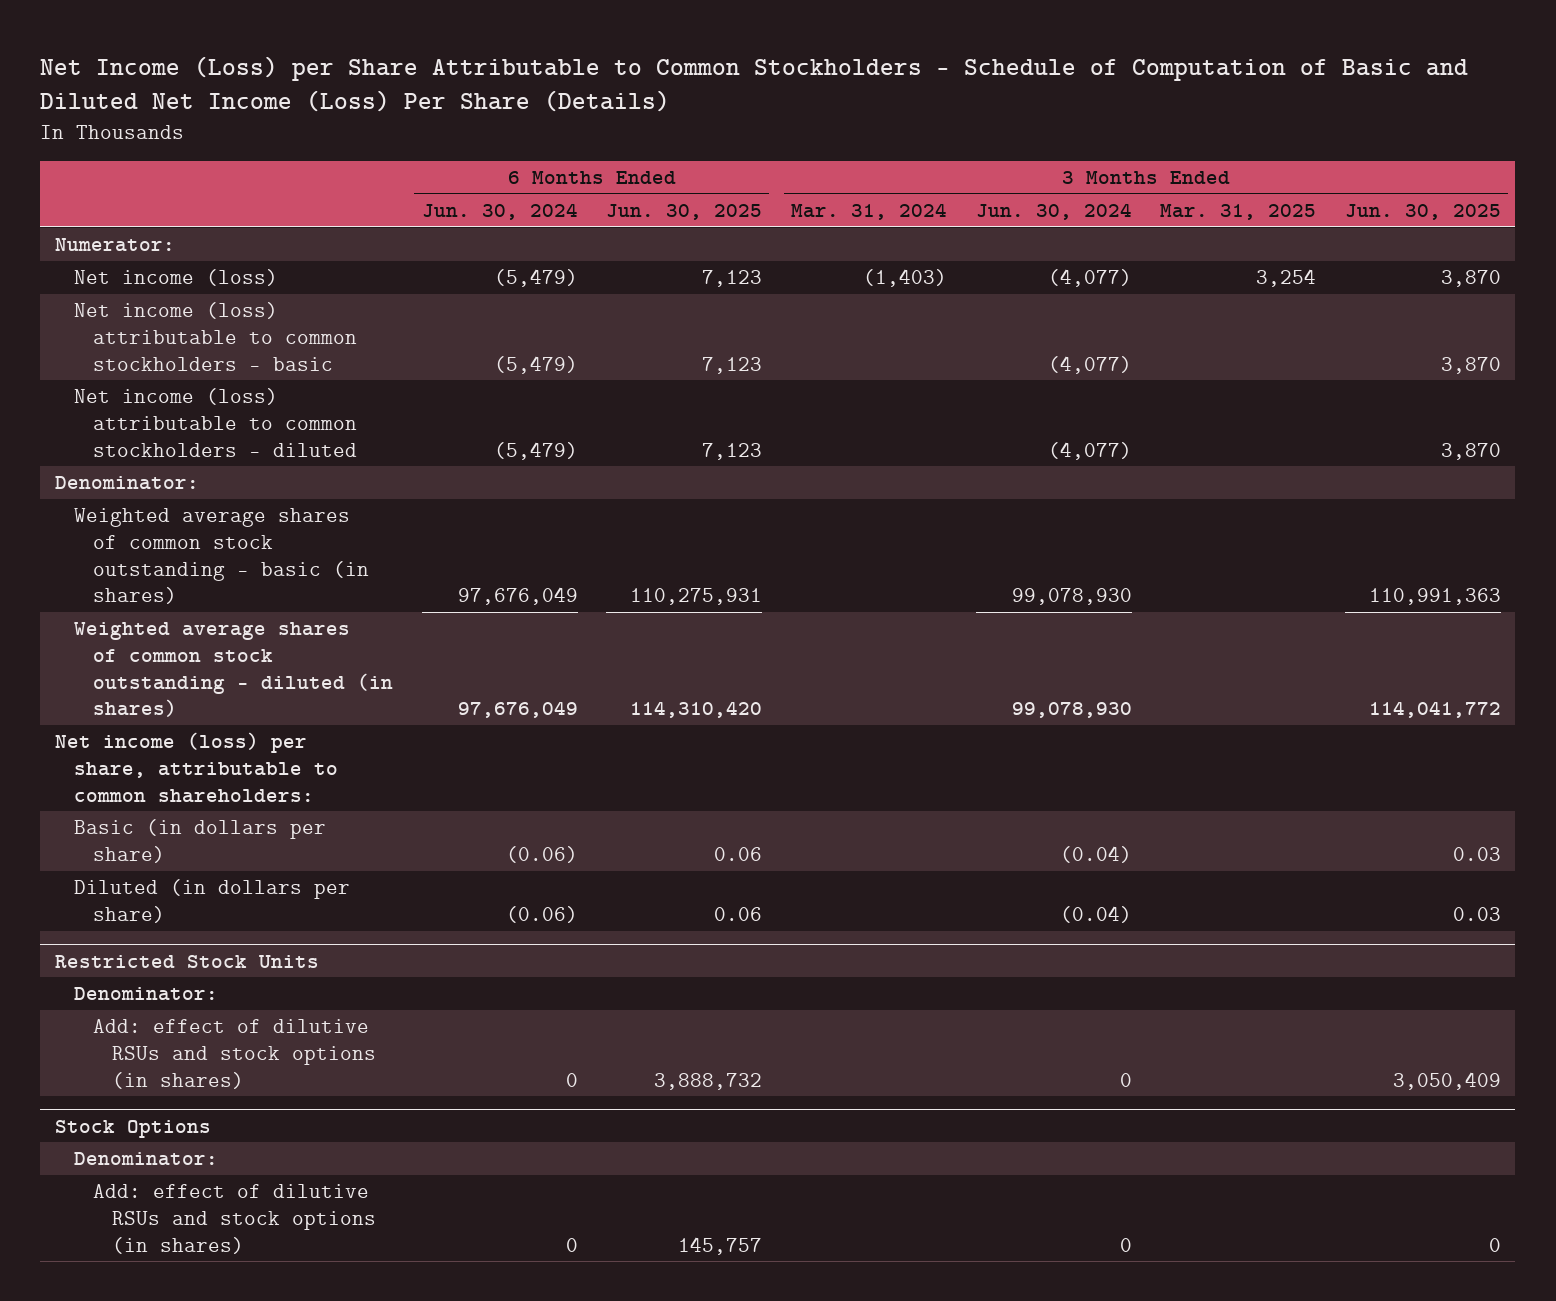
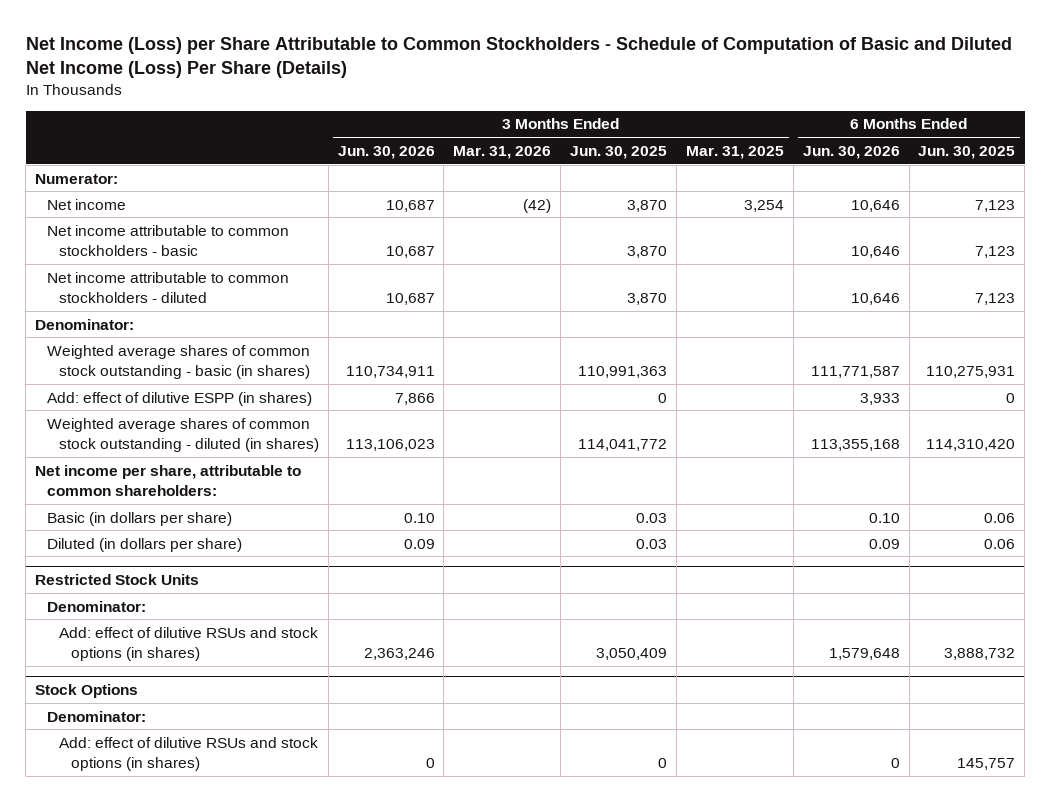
- | 6 Months Ended Jun. 30, 2024 | 6 Months Ended Jun. 30, 2025 | 3 Months Ended Mar. 31, 2024 | 3 Months Ended Jun. 30, 2024 | 3 Months Ended Mar. 31, 2025 | 3 Months Ended Jun. 30, 2025
+ | 3 Months Ended Jun. 30, 2026 | 3 Months Ended Mar. 31, 2026 | 3 Months Ended Jun. 30, 2025 | 3 Months Ended Mar. 31, 2025 | 6 Months Ended Jun. 30, 2026 | 6 Months Ended Jun. 30, 2025
- Net income (loss) | (5,479) | 7,123 | (1,403) | (4,077) | 3,254 | 3,870
- Net income (loss) attributable to common stockholders - basic | (5,479) | 7,123 | | (4,077) | | 3,870
- Net income (loss) attributable to common stockholders - diluted | (5,479) | 7,123 | | (4,077) | | 3,870
+ Net income | 10,687 | (42) | 3,870 | 3,254 | 10,646 | 7,123
+ Net income attributable to common stockholders - basic | 10,687 | | 3,870 | | 10,646 | 7,123
+ Net income attributable to common stockholders - diluted | 10,687 | | 3,870 | | 10,646 | 7,123
+ Add: effect of dilutive ESPP (in shares) | 7,866 | | 0 | | 3,933 | 0
- Net income (loss) per share, attributable to common shareholders:
+ Net income per share, attributable to common shareholders:

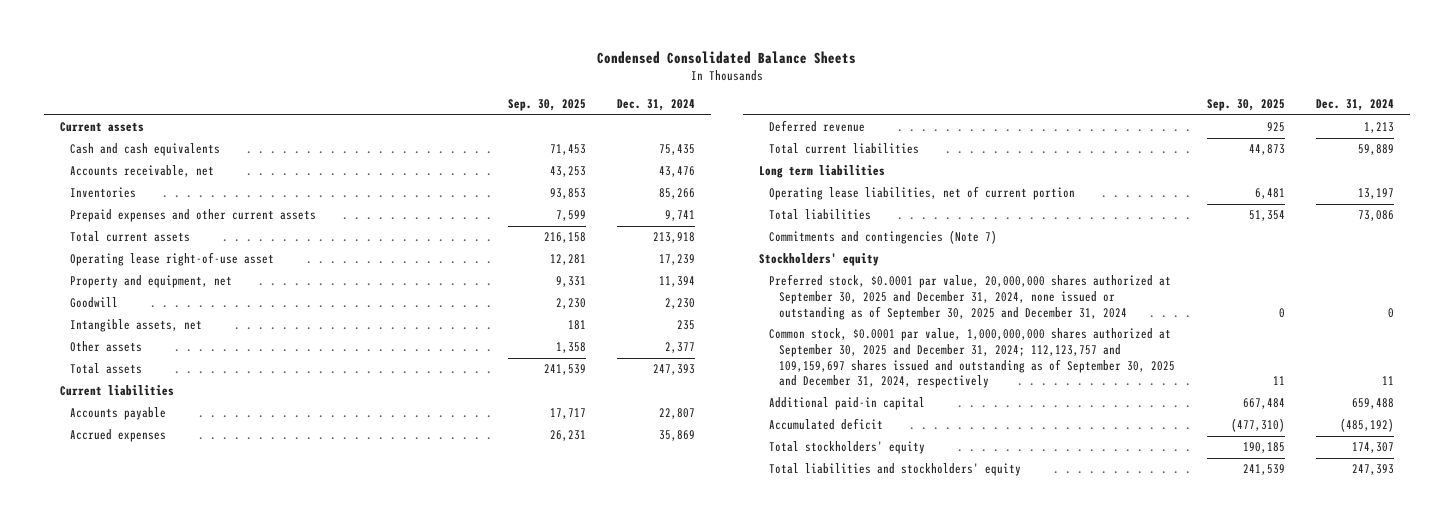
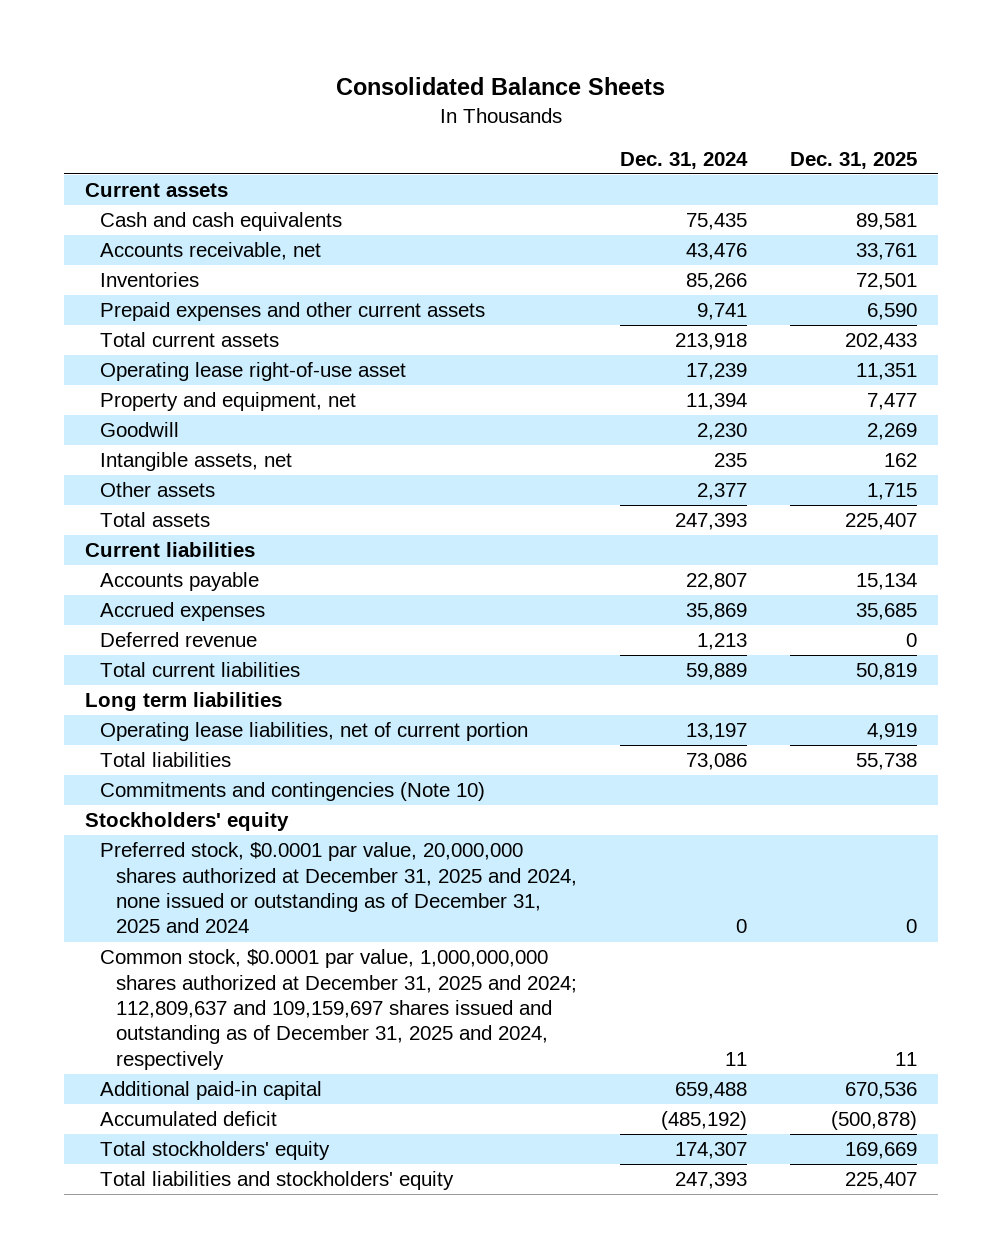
- Condensed Consolidated Balance Sheets
+ Consolidated Balance Sheets
- | Sep. 30, 2025 | Dec. 31, 2024
+ | Dec. 31, 2024 | Dec. 31, 2025
- Commitments and contingencies (Note 7)
+ Commitments and contingencies (Note 10)
- Preferred stock, $0.0001 par value, 20,000,000 shares authorized at September 30, 2025 and December 31, 2024, none issued or outstanding as of September 30, 2025 and December 31, 2024 | 0 | 0
- Common stock, $0.0001 par value, 1,000,000,000 shares authorized at September 30, 2025 and December 31, 2024; 112,123,757 and 109,159,697 shares issued and outstanding as of September 30, 2025 and December 31, 2024, respectively | 11 | 11
+ Preferred stock, $0.0001 par value, 20,000,000 shares authorized at December 31, 2025 and 2024, none issued or outstanding as of December 31, 2025 and 2024 | 0 | 0
+ Common stock, $0.0001 par value, 1,000,000,000 shares authorized at December 31, 2025 and 2024; 112,809,637 and 109,159,697 shares issued and outstanding as of December 31, 2025 and 2024, respectively | 11 | 11

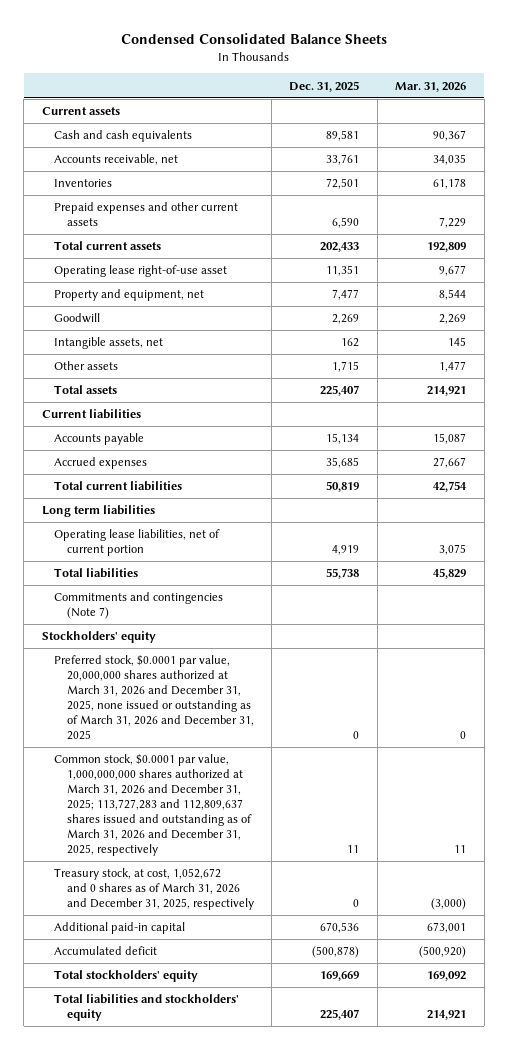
- Consolidated Balance Sheets
+ Condensed Consolidated Balance Sheets
- | Dec. 31, 2024 | Dec. 31, 2025
+ | Dec. 31, 2025 | Mar. 31, 2026
- Deferred revenue | 1,213 | 0
- Commitments and contingencies (Note 10)
+ Commitments and contingencies (Note 7)
- Preferred stock, $0.0001 par value, 20,000,000 shares authorized at December 31, 2025 and 2024, none issued or outstanding as of December 31, 2025 and 2024 | 0 | 0
- Common stock, $0.0001 par value, 1,000,000,000 shares authorized at December 31, 2025 and 2024; 112,809,637 and 109,159,697 shares issued and outstanding as of December 31, 2025 and 2024, respectively | 11 | 11
+ Preferred stock, $0.0001 par value, 20,000,000 shares authorized at March 31, 2026 and December 31, 2025, none issued or outstanding as of March 31, 2026 and December 31, 2025 | 0 | 0
+ Common stock, $0.0001 par value, 1,000,000,000 shares authorized at March 31, 2026 and December 31, 2025; 113,727,283 and 112,809,637 shares issued and outstanding as of March 31, 2026 and December 31, 2025, respectively | 11 | 11
+ Treasury stock, at cost, 1,052,672 and 0 shares as of March 31, 2026 and December 31, 2025, respectively | 0 | (3,000)

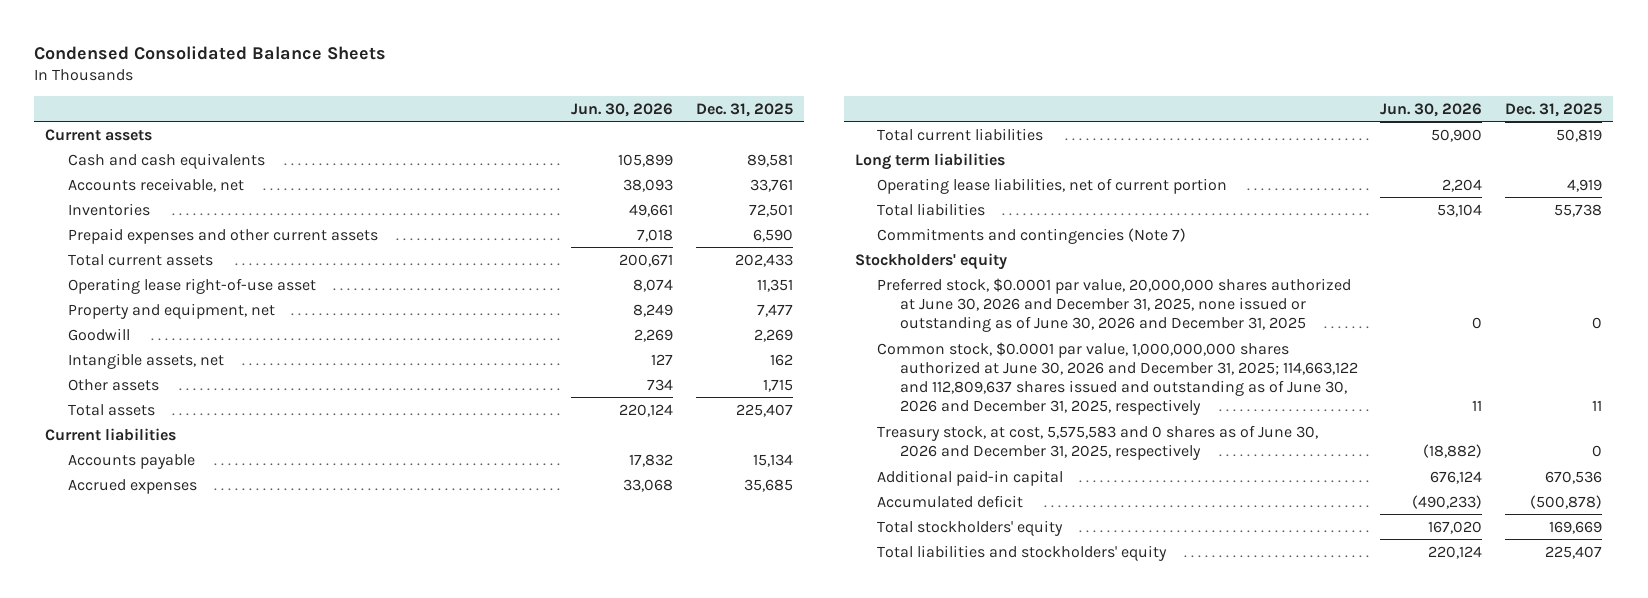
- | Dec. 31, 2025 | Mar. 31, 2026
+ | Jun. 30, 2026 | Dec. 31, 2025
- Preferred stock, $0.0001 par value, 20,000,000 shares authorized at March 31, 2026 and December 31, 2025, none issued or outstanding as of March 31, 2026 and December 31, 2025 | 0 | 0
- Common stock, $0.0001 par value, 1,000,000,000 shares authorized at March 31, 2026 and December 31, 2025; 113,727,283 and 112,809,637 shares issued and outstanding as of March 31, 2026 and December 31, 2025, respectively | 11 | 11
- Treasury stock, at cost, 1,052,672 and 0 shares as of March 31, 2026 and December 31, 2025, respectively | 0 | (3,000)
+ Preferred stock, $0.0001 par value, 20,000,000 shares authorized at June 30, 2026 and December 31, 2025, none issued or outstanding as of June 30, 2026 and December 31, 2025 | 0 | 0
+ Common stock, $0.0001 par value, 1,000,000,000 shares authorized at June 30, 2026 and December 31, 2025; 114,663,122 and 112,809,637 shares issued and outstanding as of June 30, 2026 and December 31, 2025, respectively | 11 | 11
+ Treasury stock, at cost, 5,575,583 and 0 shares as of June 30, 2026 and December 31, 2025, respectively | (18,882) | 0

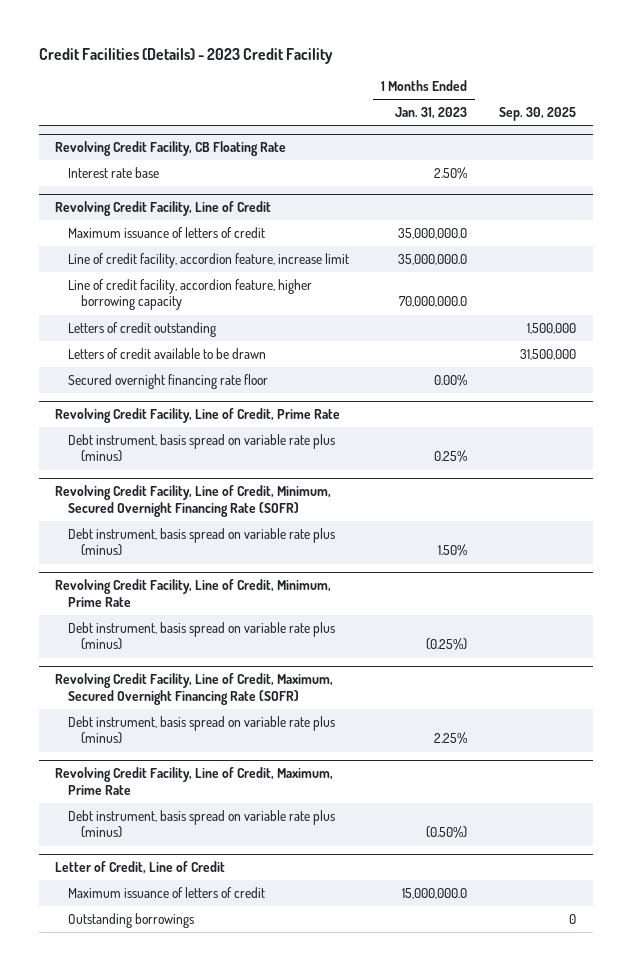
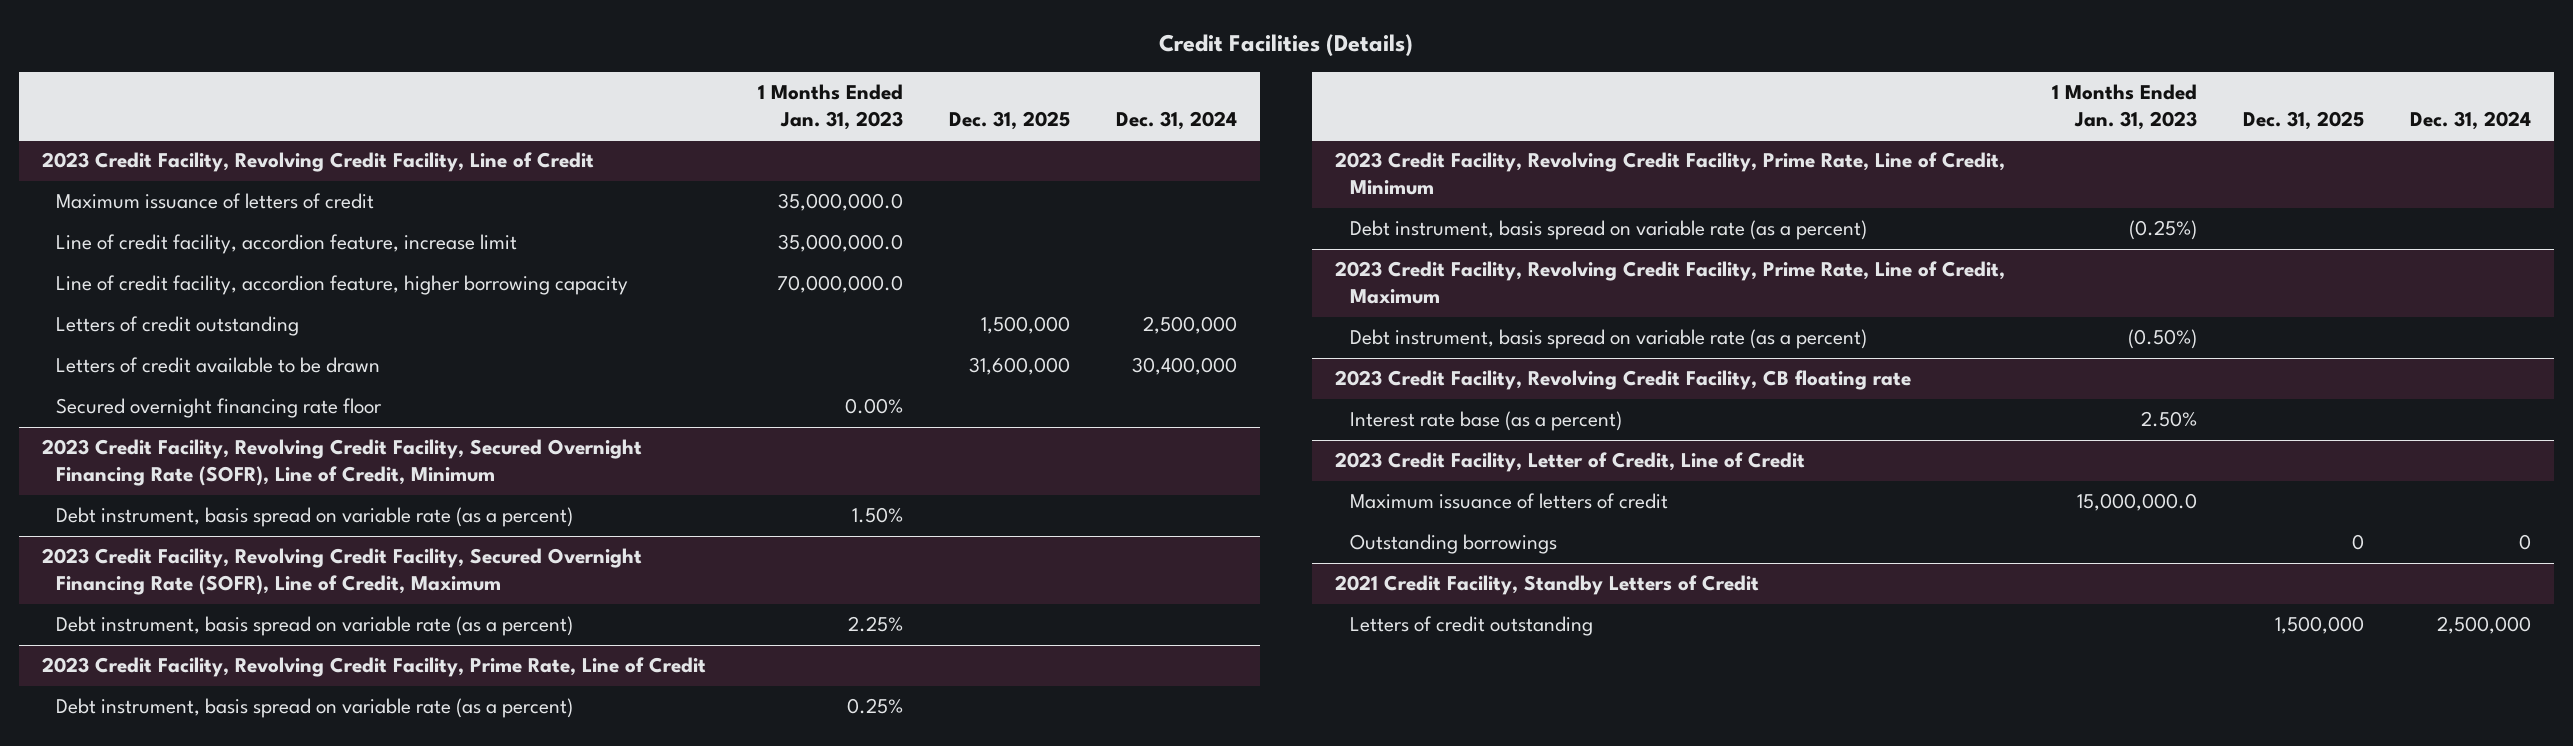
- Credit Facilities (Details) - 2023 Credit Facility
+ Credit Facilities (Details)
- | 1 Months Ended Jan. 31, 2023 | Sep. 30, 2025
+ | 1 Months Ended Jan. 31, 2023 | Dec. 31, 2025 | Dec. 31, 2024
- Revolving Credit Facility, CB Floating Rate
- Interest rate base | 2.50% |
- Revolving Credit Facility, Line of Credit
+ 2023 Credit Facility, Revolving Credit Facility, Line of Credit
- Revolving Credit Facility, Line of Credit, Prime Rate
- Debt instrument, basis spread on variable rate plus (minus) | 0.25% |
- Revolving Credit Facility, Line of Credit, Minimum, Secured Overnight Financing Rate (SOFR)
- Debt instrument, basis spread on variable rate plus (minus) | 1.50% |
- Revolving Credit Facility, Line of Credit, Minimum, Prime Rate
- Debt instrument, basis spread on variable rate plus (minus) | (0.25%) |
- Revolving Credit Facility, Line of Credit, Maximum, Secured Overnight Financing Rate (SOFR)
- Debt instrument, basis spread on variable rate plus (minus) | 2.25% |
- Revolving Credit Facility, Line of Credit, Maximum, Prime Rate
- Debt instrument, basis spread on variable rate plus (minus) | (0.50%) |
- Letter of Credit, Line of Credit
+ 2023 Credit Facility, Revolving Credit Facility, Secured Overnight Financing Rate (SOFR), Line of Credit, Minimum
+ Debt instrument, basis spread on variable rate (as a percent) | 1.50% | |
+ 2023 Credit Facility, Revolving Credit Facility, Secured Overnight Financing Rate (SOFR), Line of Credit, Maximum
+ Debt instrument, basis spread on variable rate (as a percent) | 2.25% | |
+ 2023 Credit Facility, Revolving Credit Facility, Prime Rate, Line of Credit
+ Debt instrument, basis spread on variable rate (as a percent) | 0.25% | |
+ 2023 Credit Facility, Revolving Credit Facility, Prime Rate, Line of Credit, Minimum
+ Debt instrument, basis spread on variable rate (as a percent) | (0.25%) | |
+ 2023 Credit Facility, Revolving Credit Facility, Prime Rate, Line of Credit, Maximum
+ Debt instrument, basis spread on variable rate (as a percent) | (0.50%) | |
+ 2023 Credit Facility, Revolving Credit Facility, CB floating rate
+ Interest rate base (as a percent) | 2.50% | |
+ 2023 Credit Facility, Letter of Credit, Line of Credit
+ 2021 Credit Facility, Standby Letters of Credit
+ Letters of credit outstanding | | 1,500,000 | 2,500,000

